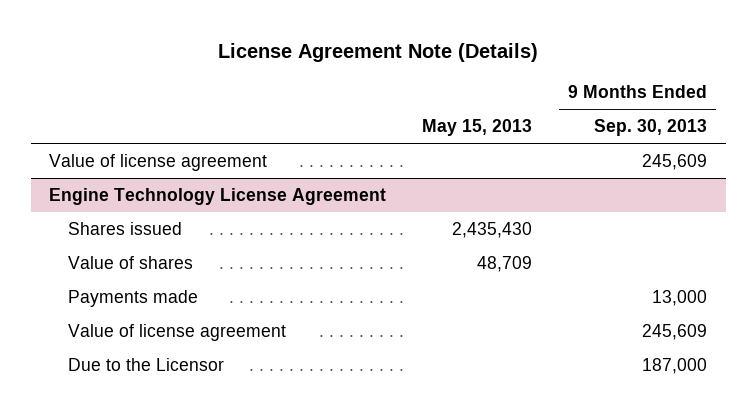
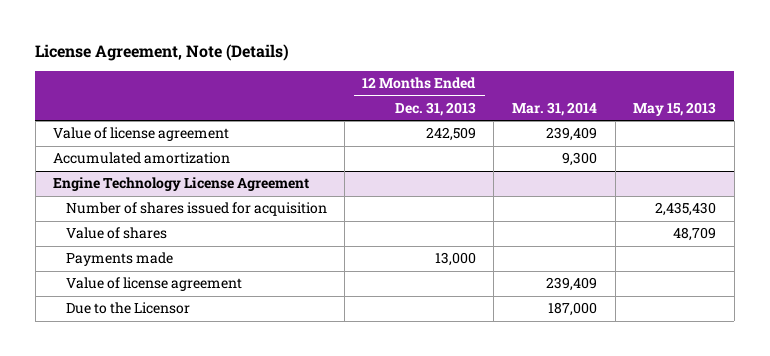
- License Agreement Note (Details)
+ License Agreement, Note (Details)
- | May 15, 2013 | 9 Months Ended Sep. 30, 2013
+ | 12 Months Ended Dec. 31, 2013 | Mar. 31, 2014 | May 15, 2013
+ Accumulated amortization | | 9,300 |
@ Engine Technology License Agreement
- Shares issued | 2,435,430 |
+ Number of shares issued for acquisition | | | 2,435,430

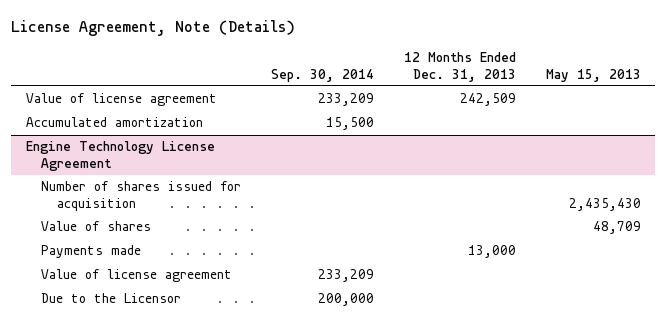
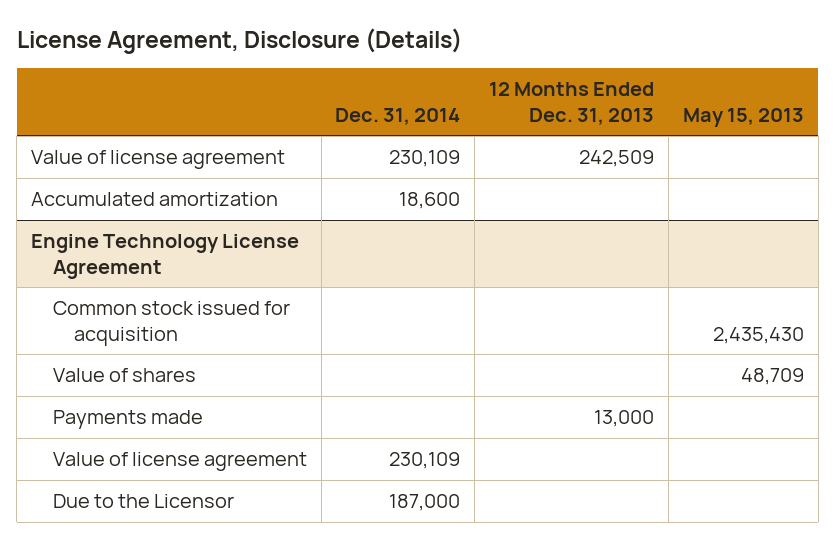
- License Agreement, Note (Details)
+ License Agreement, Disclosure (Details)
- | Sep. 30, 2014 | 12 Months Ended Dec. 31, 2013 | May 15, 2013
+ | Dec. 31, 2014 | 12 Months Ended Dec. 31, 2013 | May 15, 2013
@ Engine Technology License Agreement
- Number of shares issued for acquisition | | | 2,435,430
+ Common stock issued for acquisition | | | 2,435,430

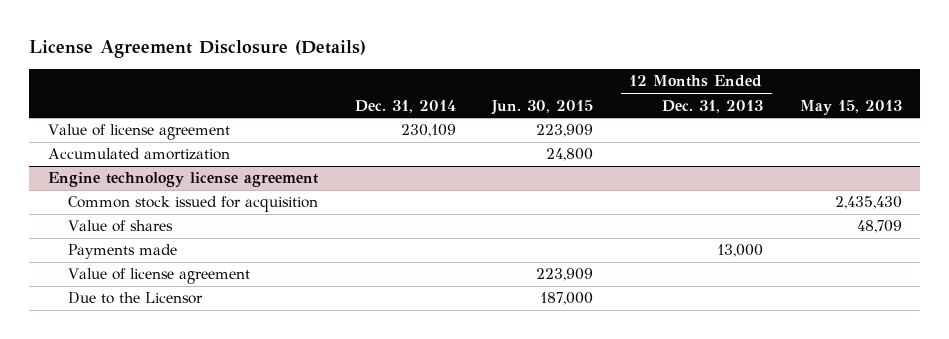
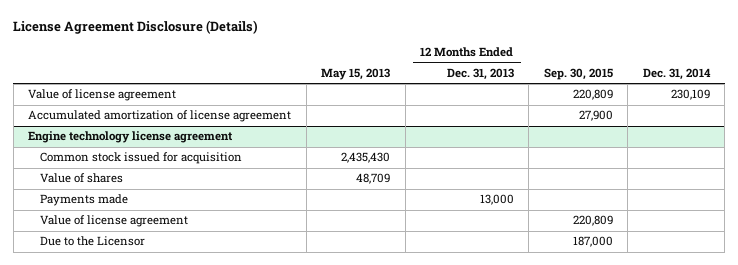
- | Dec. 31, 2014 | Jun. 30, 2015 | 12 Months Ended Dec. 31, 2013 | May 15, 2013
+ | May 15, 2013 | 12 Months Ended Dec. 31, 2013 | Sep. 30, 2015 | Dec. 31, 2014
- Accumulated amortization | | 24,800 | |
+ Accumulated amortization of license agreement | | | 27,900 |

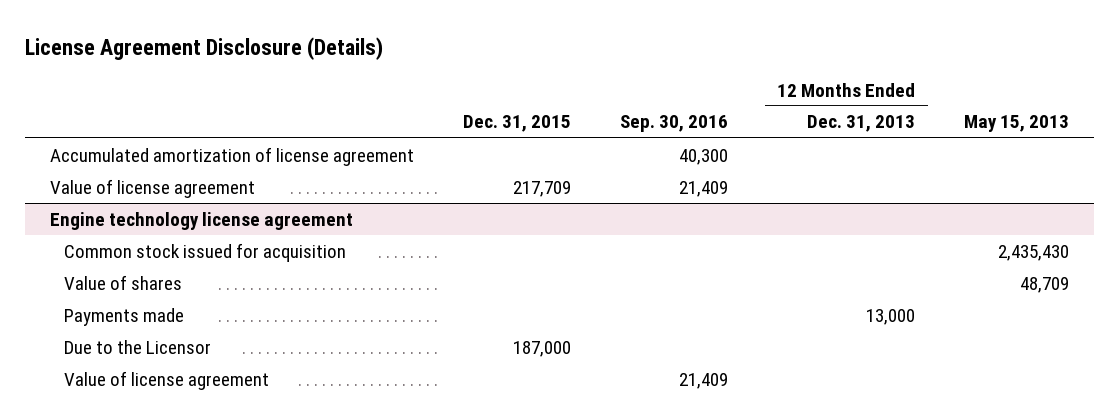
- | May 15, 2013 | 12 Months Ended Dec. 31, 2013 | Sep. 30, 2015 | Dec. 31, 2014
+ | Dec. 31, 2015 | Sep. 30, 2016 | 12 Months Ended Dec. 31, 2013 | May 15, 2013
moved down: Value of license agreement | 217,709 | 21,409 | |
@ Engine technology license agreement
moved down: Value of license agreement | | 21,409 | |

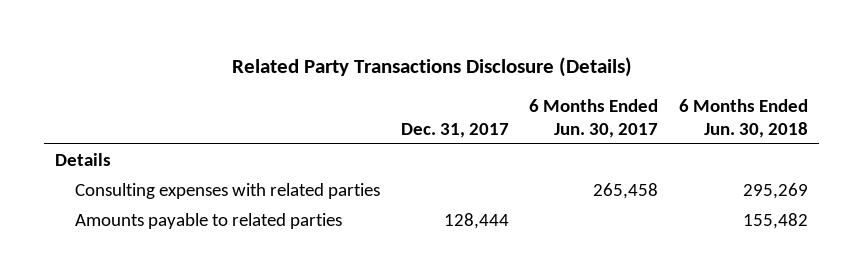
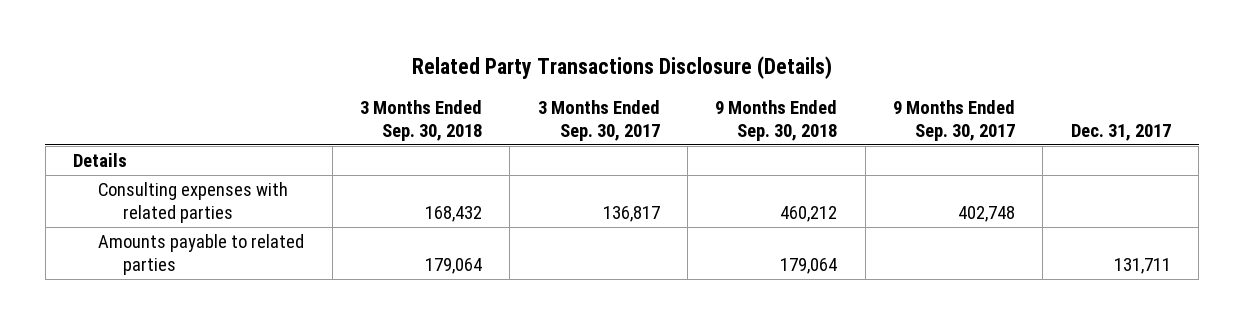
- | Dec. 31, 2017 | 6 Months Ended Jun. 30, 2017 | 6 Months Ended Jun. 30, 2018
+ | 3 Months Ended Sep. 30, 2018 | 3 Months Ended Sep. 30, 2017 | 9 Months Ended Sep. 30, 2018 | 9 Months Ended Sep. 30, 2017 | Dec. 31, 2017
- Amounts payable to related parties | 128,444 | | 155,482
+ Amounts payable to related parties | 179,064 | | 179,064 | | 131,711

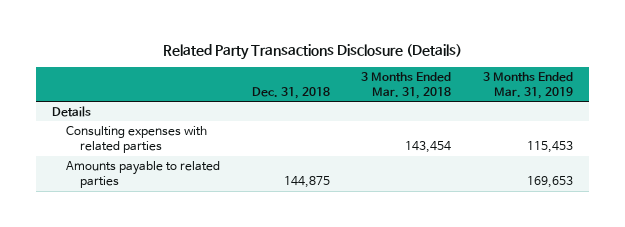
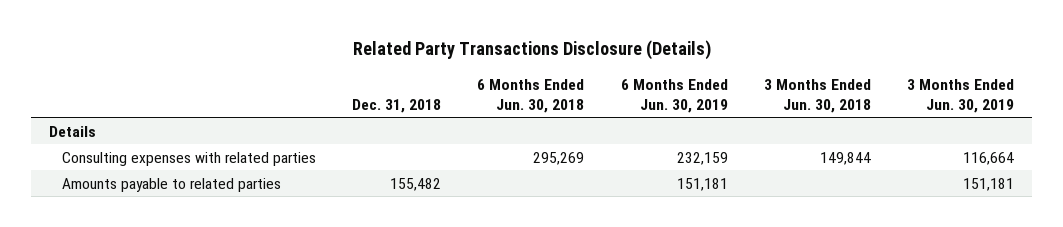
- | Dec. 31, 2018 | 3 Months Ended Mar. 31, 2018 | 3 Months Ended Mar. 31, 2019
+ | Dec. 31, 2018 | 6 Months Ended Jun. 30, 2018 | 6 Months Ended Jun. 30, 2019 | 3 Months Ended Jun. 30, 2018 | 3 Months Ended Jun. 30, 2019
- Amounts payable to related parties | 144,875 | | 169,653
+ Amounts payable to related parties | 155,482 | | 151,181 | | 151,181

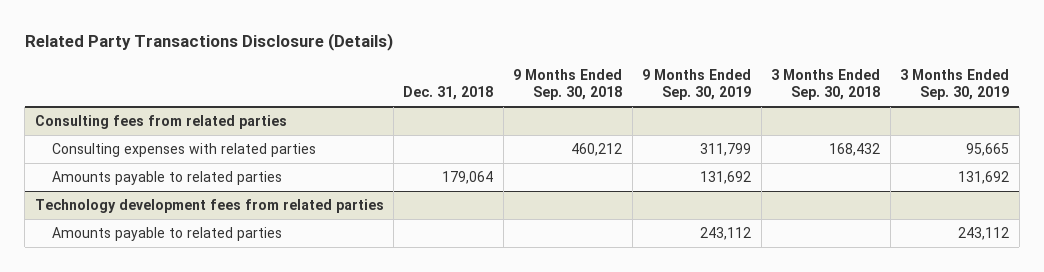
- | Dec. 31, 2018 | 6 Months Ended Jun. 30, 2018 | 6 Months Ended Jun. 30, 2019 | 3 Months Ended Jun. 30, 2018 | 3 Months Ended Jun. 30, 2019
+ | Dec. 31, 2018 | 9 Months Ended Sep. 30, 2018 | 9 Months Ended Sep. 30, 2019 | 3 Months Ended Sep. 30, 2018 | 3 Months Ended Sep. 30, 2019
- Details
- Consulting expenses with related parties | | 295,269 | 232,159 | 149,844 | 116,664
- Amounts payable to related parties | 155,482 | | 151,181 | | 151,181
+ Consulting fees from related parties
+ Consulting expenses with related parties | | 460,212 | 311,799 | 168,432 | 95,665
+ Amounts payable to related parties | 179,064 | | 131,692 | | 131,692
+ Technology development fees from related parties
+ Amounts payable to related parties | | | 243,112 | | 243,112

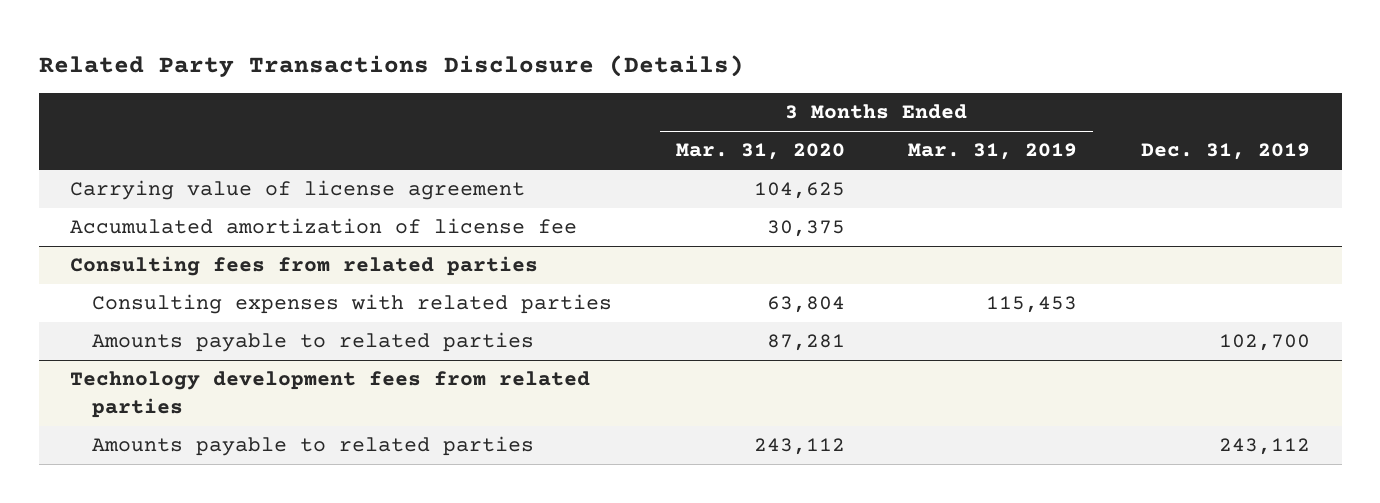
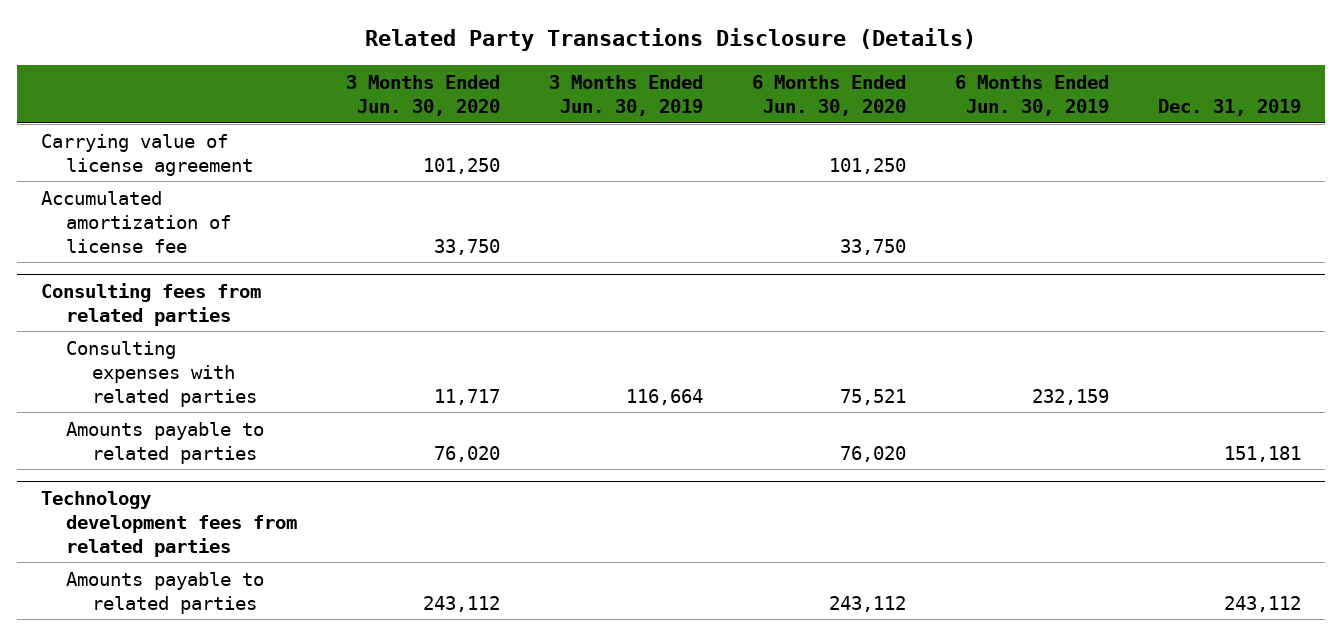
- | 3 Months Ended Mar. 31, 2020 | 3 Months Ended Mar. 31, 2019 | Dec. 31, 2019
+ | 3 Months Ended Jun. 30, 2020 | 3 Months Ended Jun. 30, 2019 | 6 Months Ended Jun. 30, 2020 | 6 Months Ended Jun. 30, 2019 | Dec. 31, 2019
@ Consulting fees from related parties
- Amounts payable to related parties | 87,281 | | 102,700
+ Amounts payable to related parties | 76,020 | | 76,020 | | 151,181

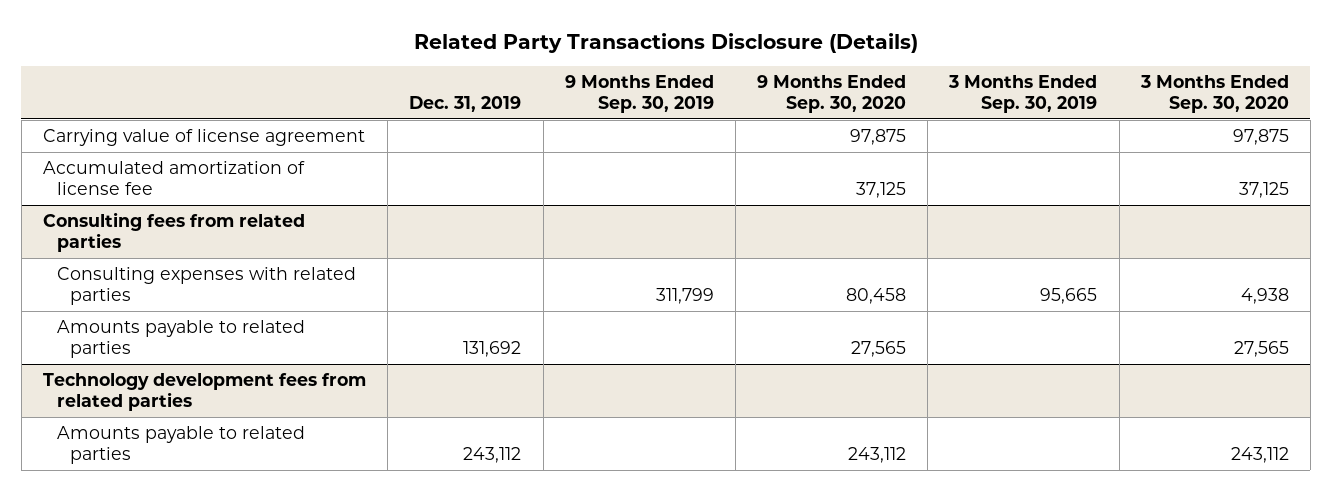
- | 3 Months Ended Jun. 30, 2020 | 3 Months Ended Jun. 30, 2019 | 6 Months Ended Jun. 30, 2020 | 6 Months Ended Jun. 30, 2019 | Dec. 31, 2019
+ | Dec. 31, 2019 | 9 Months Ended Sep. 30, 2019 | 9 Months Ended Sep. 30, 2020 | 3 Months Ended Sep. 30, 2019 | 3 Months Ended Sep. 30, 2020
@ Consulting fees from related parties
- Amounts payable to related parties | 76,020 | | 76,020 | | 151,181
+ Amounts payable to related parties | 131,692 | | 27,565 | | 27,565

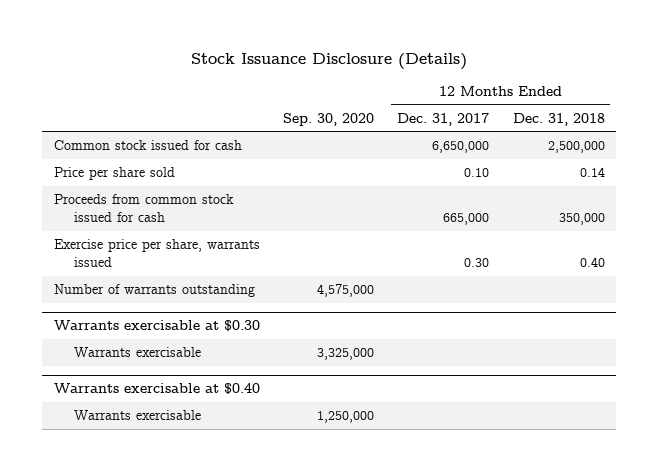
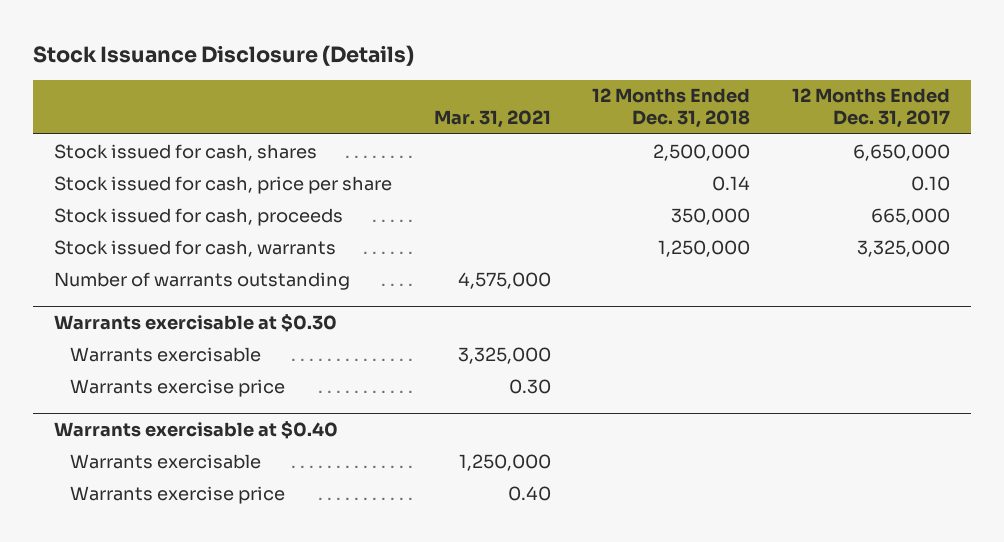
- | Sep. 30, 2020 | 12 Months Ended Dec. 31, 2017 | 12 Months Ended Dec. 31, 2018
+ | Mar. 31, 2021 | 12 Months Ended Dec. 31, 2018 | 12 Months Ended Dec. 31, 2017
- Common stock issued for cash | | 6,650,000 | 2,500,000
- Price per share sold | | 0.10 | 0.14
- Proceeds from common stock issued for cash | | 665,000 | 350,000
- Exercise price per share, warrants issued | | 0.30 | 0.40
+ Stock issued for cash, shares | | 2,500,000 | 6,650,000
+ Stock issued for cash, price per share | | 0.14 | 0.10
+ Stock issued for cash, proceeds | | 350,000 | 665,000
+ Stock issued for cash, warrants | | 1,250,000 | 3,325,000
@ Warrants exercisable at $0.30
+ Warrants exercise price | 0.30 | |
@ Warrants exercisable at $0.40
+ Warrants exercise price | 0.40 | |

